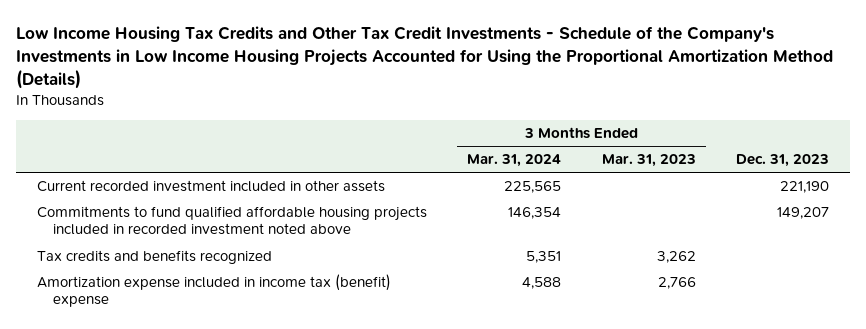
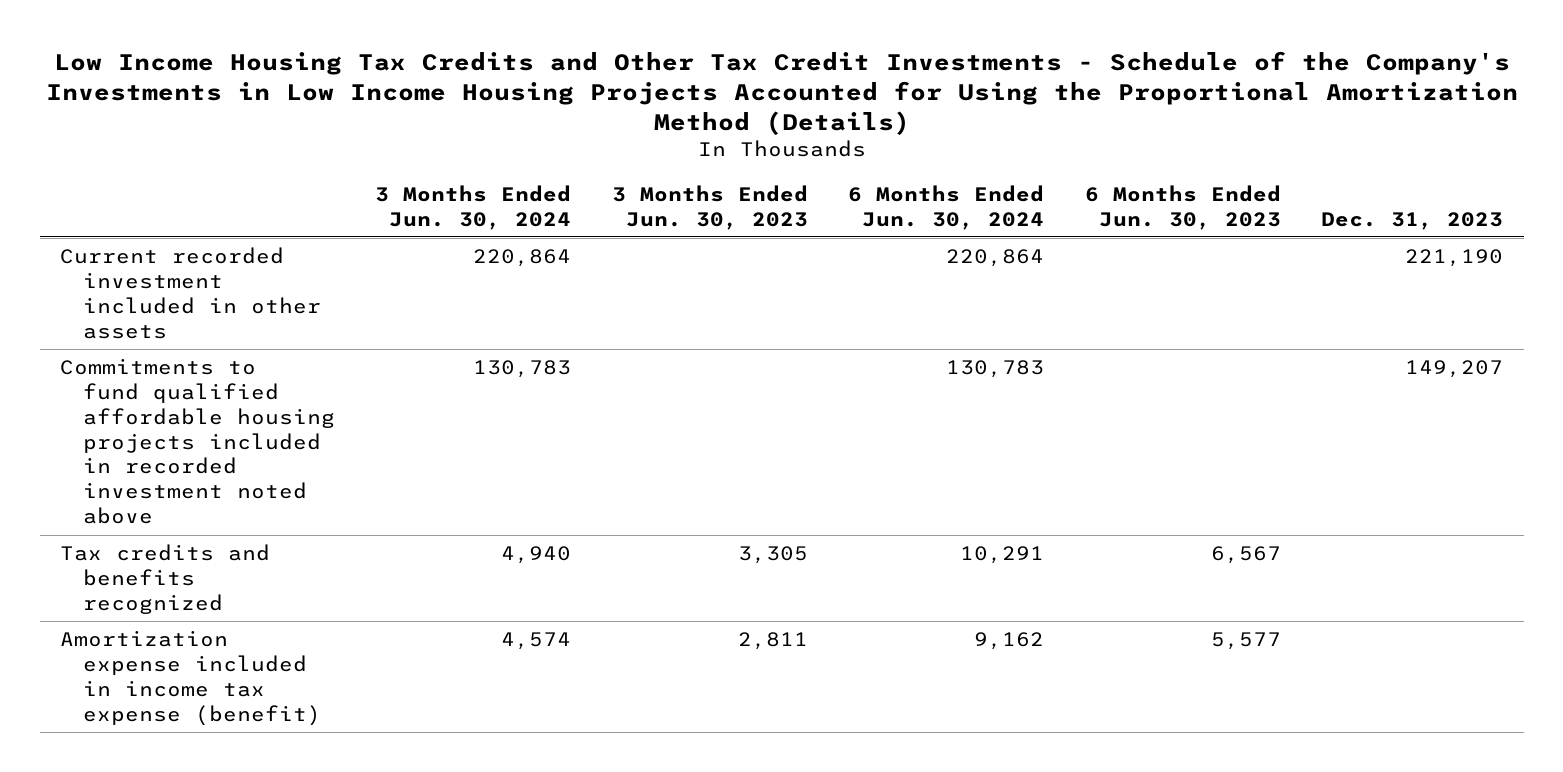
- | 3 Months Ended Mar. 31, 2024 | 3 Months Ended Mar. 31, 2023 | Dec. 31, 2023
+ | 3 Months Ended Jun. 30, 2024 | 3 Months Ended Jun. 30, 2023 | 6 Months Ended Jun. 30, 2024 | 6 Months Ended Jun. 30, 2023 | Dec. 31, 2023
- Amortization expense included in income tax (benefit) expense | 4,588 | 2,766 |
+ Amortization expense included in income tax expense (benefit) | 4,574 | 2,811 | 9,162 | 5,577 |

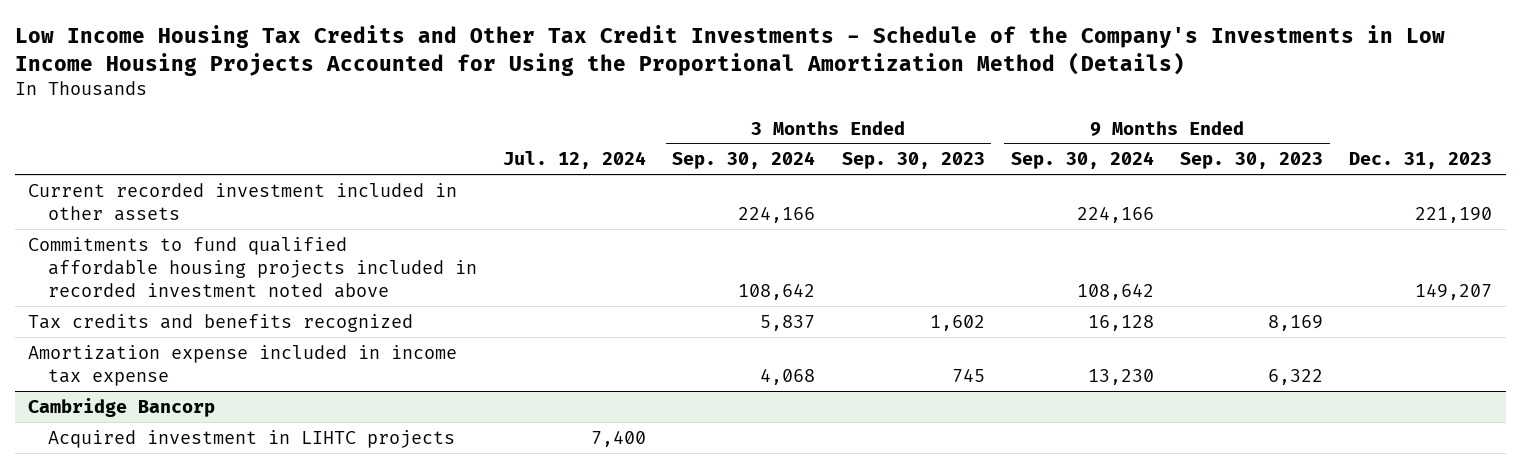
- | 3 Months Ended Jun. 30, 2024 | 3 Months Ended Jun. 30, 2023 | 6 Months Ended Jun. 30, 2024 | 6 Months Ended Jun. 30, 2023 | Dec. 31, 2023
+ | Jul. 12, 2024 | 3 Months Ended Sep. 30, 2024 | 3 Months Ended Sep. 30, 2023 | 9 Months Ended Sep. 30, 2024 | 9 Months Ended Sep. 30, 2023 | Dec. 31, 2023
- Amortization expense included in income tax expense (benefit) | 4,574 | 2,811 | 9,162 | 5,577 |
+ Amortization expense included in income tax expense | | 4,068 | 745 | 13,230 | 6,322 |
+ Cambridge Bancorp
+ Acquired investment in LIHTC projects | 7,400 | | | | |

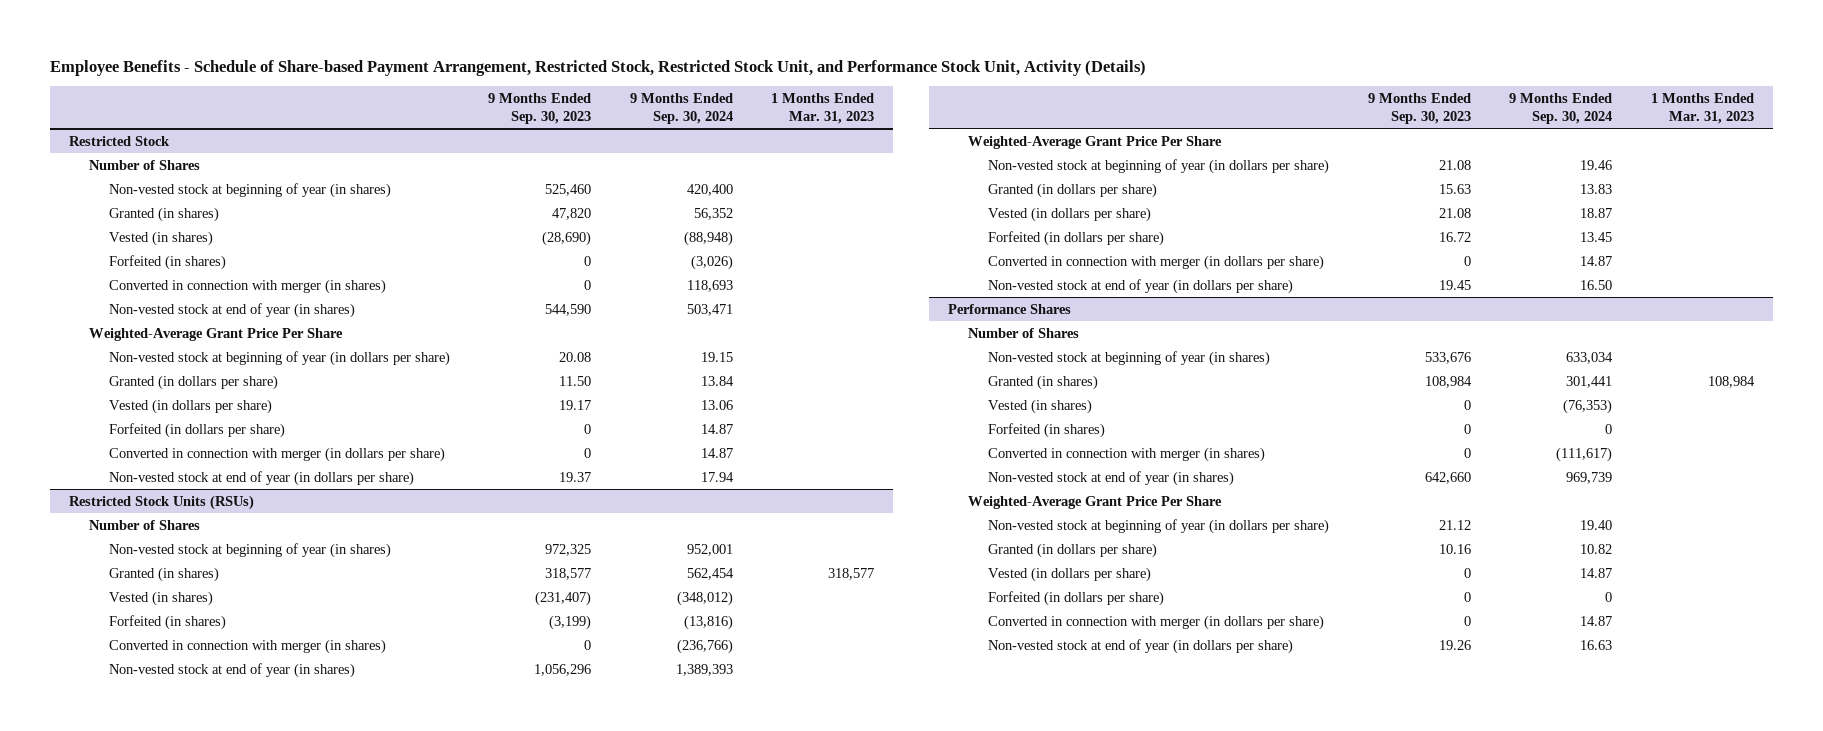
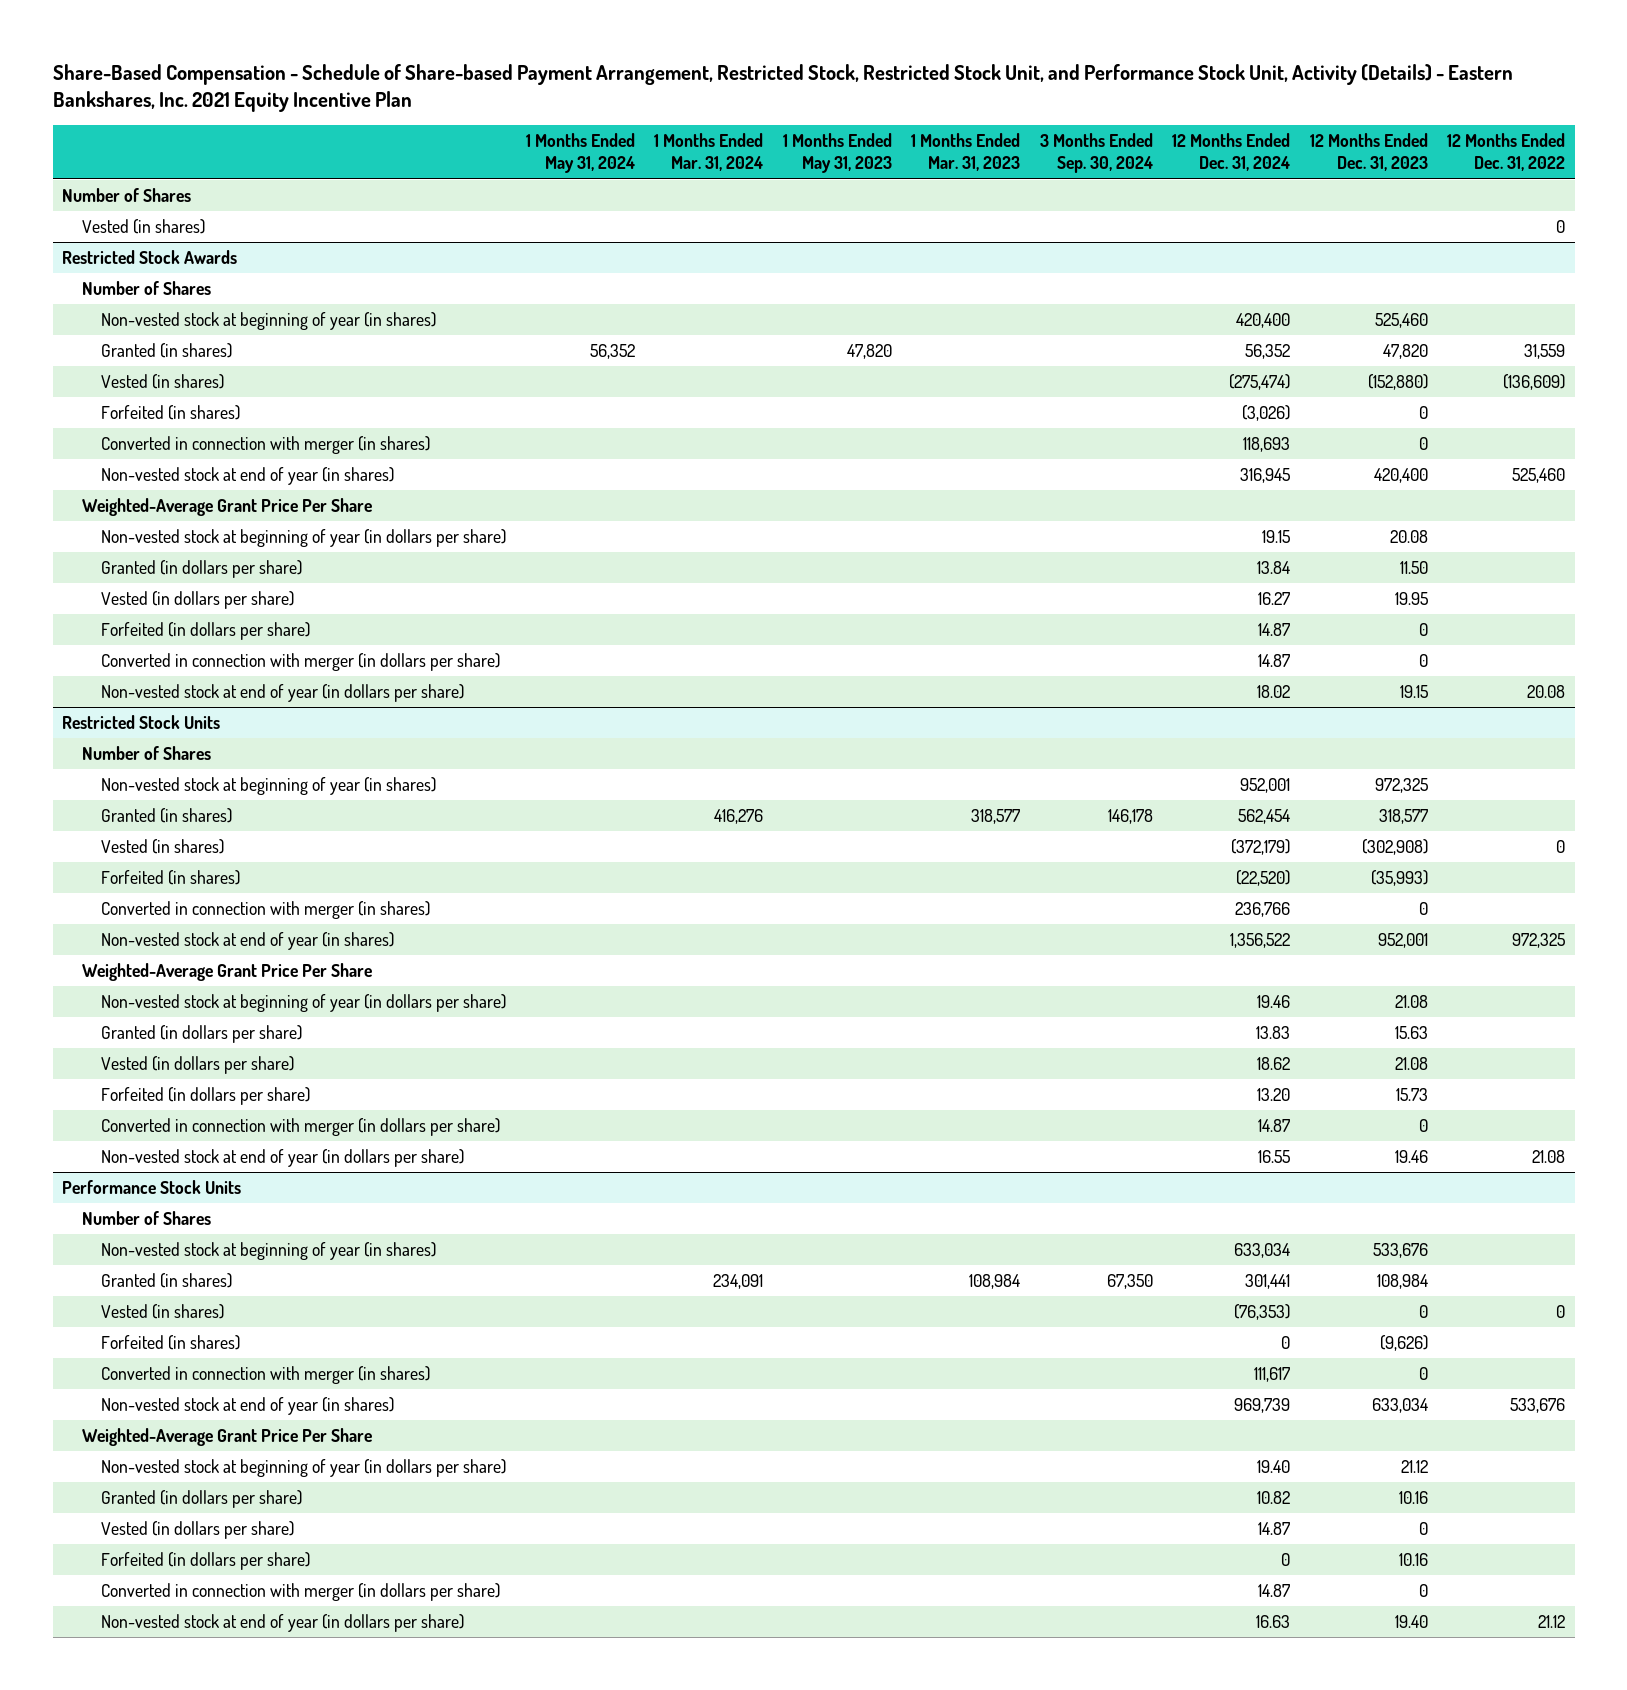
- Employee Benefits - Schedule of Share-based Payment Arrangement, Restricted Stock, Restricted Stock Unit, and Performance Stock Unit, Activity (Details)
+ Share-Based Compensation - Schedule of Share-based Payment Arrangement, Restricted Stock, Restricted Stock Unit, and Performance Stock Unit, Activity (Details) - Eastern Bankshares, Inc. 2021 Equity Incentive Plan
- | 9 Months Ended Sep. 30, 2023 | 9 Months Ended Sep. 30, 2024 | 1 Months Ended Mar. 31, 2023
+ | 1 Months Ended May 31, 2024 | 1 Months Ended Mar. 31, 2024 | 1 Months Ended May 31, 2023 | 1 Months Ended Mar. 31, 2023 | 3 Months Ended Sep. 30, 2024 | 12 Months Ended Dec. 31, 2024 | 12 Months Ended Dec. 31, 2023 | 12 Months Ended Dec. 31, 2022
- Restricted Stock
+ Number of Shares
+ Vested (in shares) | | | | | | | | 0
+ Restricted Stock Awards
- Restricted Stock Units (RSUs)
+ Restricted Stock Units
- Performance Shares
+ Performance Stock Units

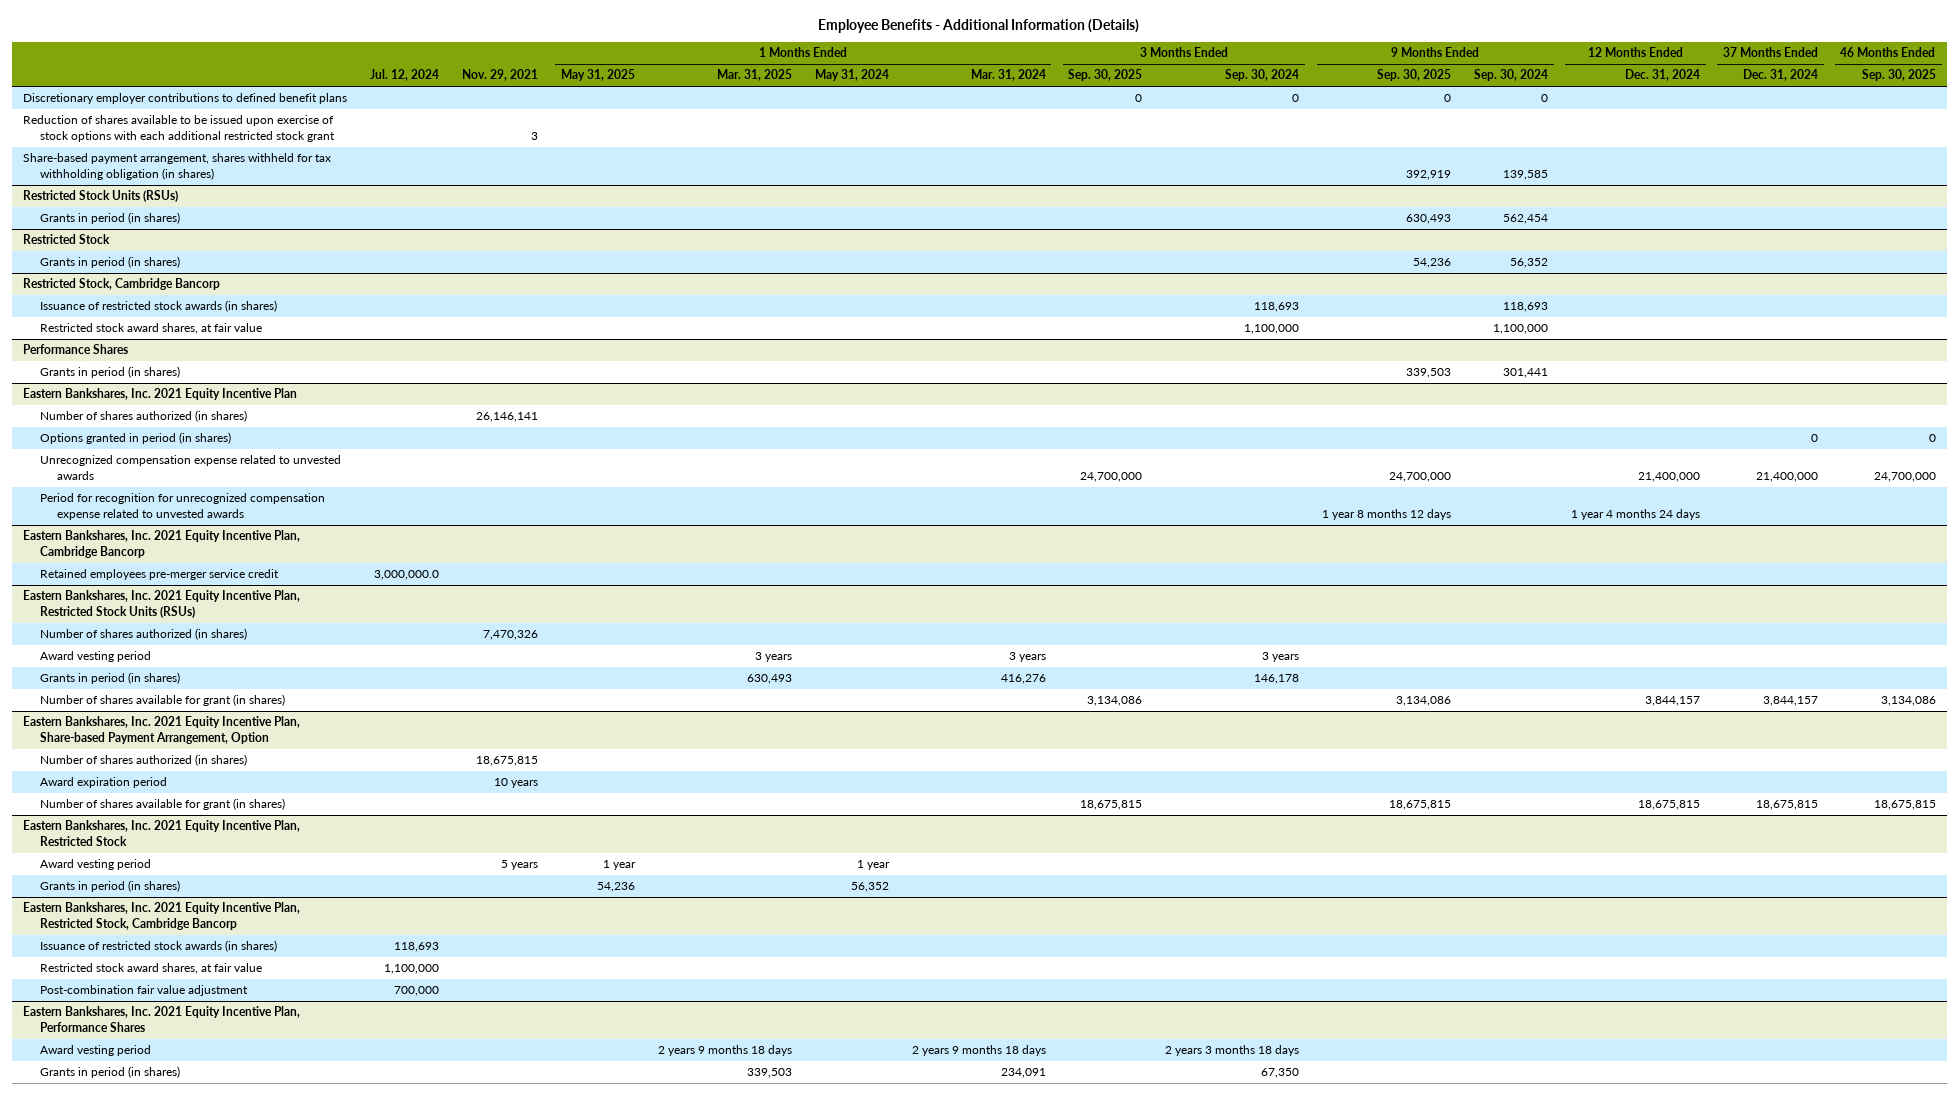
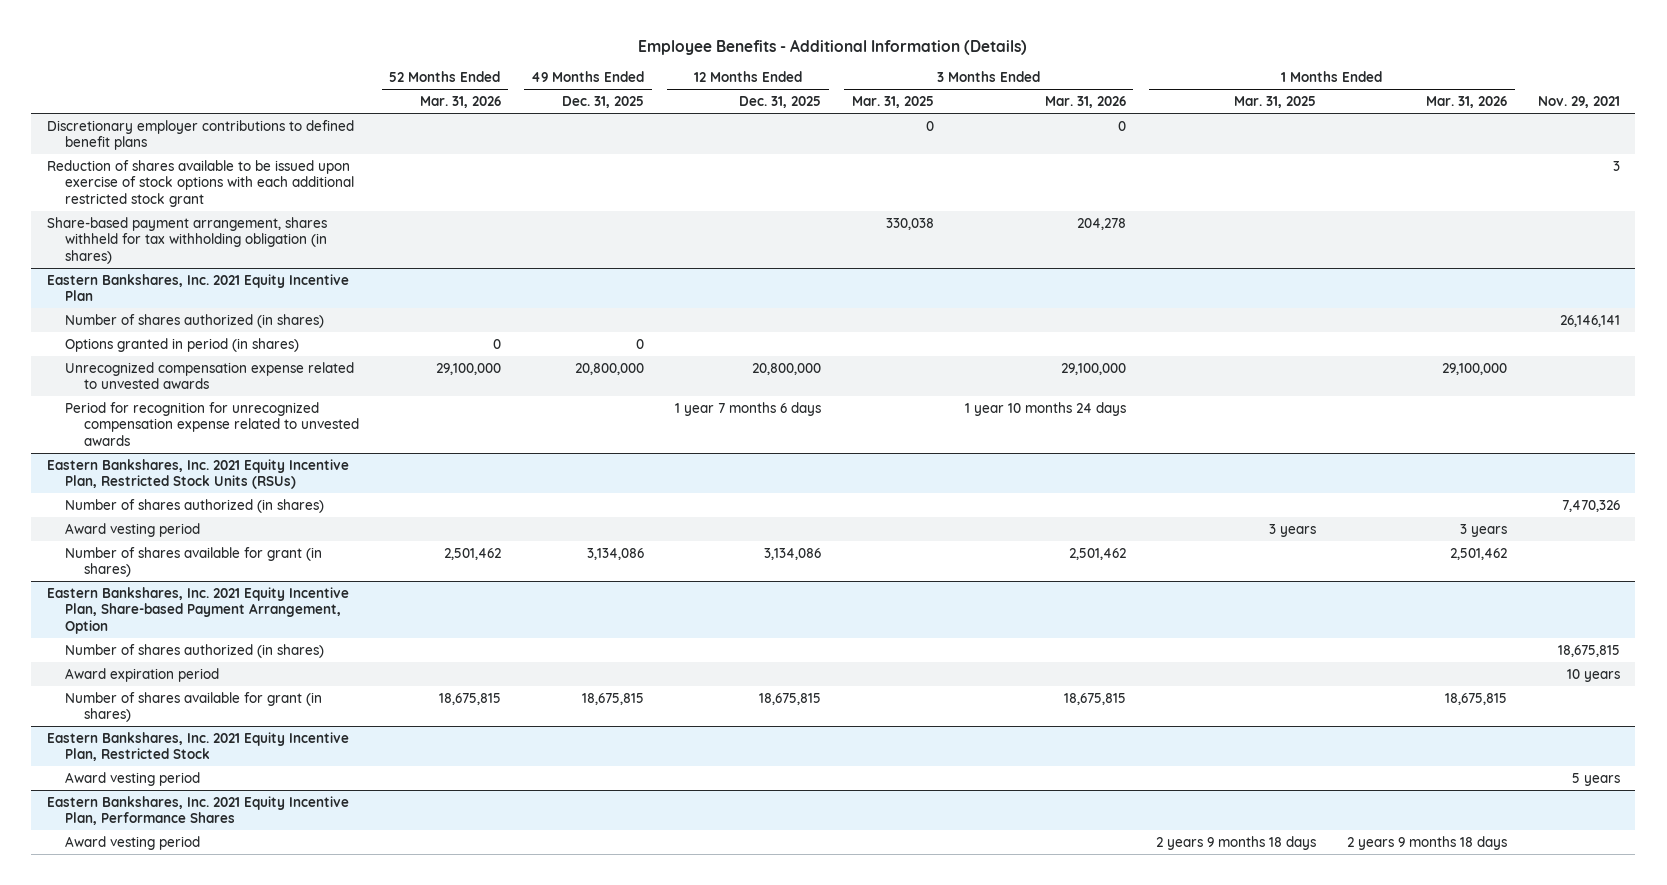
- | Jul. 12, 2024 | Nov. 29, 2021 | 1 Months Ended May 31, 2025 | 1 Months Ended Mar. 31, 2025 | 1 Months Ended May 31, 2024 | 1 Months Ended Mar. 31, 2024 | 3 Months Ended Sep. 30, 2025 | 3 Months Ended Sep. 30, 2024 | 9 Months Ended Sep. 30, 2025 | 9 Months Ended Sep. 30, 2024 | 12 Months Ended Dec. 31, 2024 | 37 Months Ended Dec. 31, 2024 | 46 Months Ended Sep. 30, 2025
+ | 52 Months Ended Mar. 31, 2026 | 49 Months Ended Dec. 31, 2025 | 12 Months Ended Dec. 31, 2025 | 3 Months Ended Mar. 31, 2025 | 3 Months Ended Mar. 31, 2026 | 1 Months Ended Mar. 31, 2025 | 1 Months Ended Mar. 31, 2026 | Nov. 29, 2021
- Restricted Stock Units (RSUs)
- Grants in period (in shares) | | | | | | | | | 630,493 | 562,454 | | |
- Restricted Stock
- Grants in period (in shares) | | | | | | | | | 54,236 | 56,352 | | |
- Restricted Stock, Cambridge Bancorp
- Issuance of restricted stock awards (in shares) | | | | | | | | 118,693 | | 118,693 | | |
- Restricted stock award shares, at fair value | | | | | | | | 1,100,000 | | 1,100,000 | | |
- Performance Shares
- Grants in period (in shares) | | | | | | | | | 339,503 | 301,441 | | |
- Eastern Bankshares, Inc. 2021 Equity Incentive Plan, Cambridge Bancorp
- Retained employees pre-merger service credit | 3,000,000.0 | | | | | | | | | | | |
@ Eastern Bankshares, Inc. 2021 Equity Incentive Plan, Restricted Stock Units (RSUs)
- Grants in period (in shares) | | | | 630,493 | | 416,276 | | 146,178 | | | | |
@ Eastern Bankshares, Inc. 2021 Equity Incentive Plan, Restricted Stock
- Grants in period (in shares) | | | 54,236 | | 56,352 | | | | | | | |
- Eastern Bankshares, Inc. 2021 Equity Incentive Plan, Restricted Stock, Cambridge Bancorp
- Issuance of restricted stock awards (in shares) | 118,693 | | | | | | | | | | | |
- Restricted stock award shares, at fair value | 1,100,000 | | | | | | | | | | | |
- Post-combination fair value adjustment | 700,000 | | | | | | | | | | | |
@ Eastern Bankshares, Inc. 2021 Equity Incentive Plan, Performance Shares
- Grants in period (in shares) | | | | 339,503 | | 234,091 | | 67,350 | | | | |

